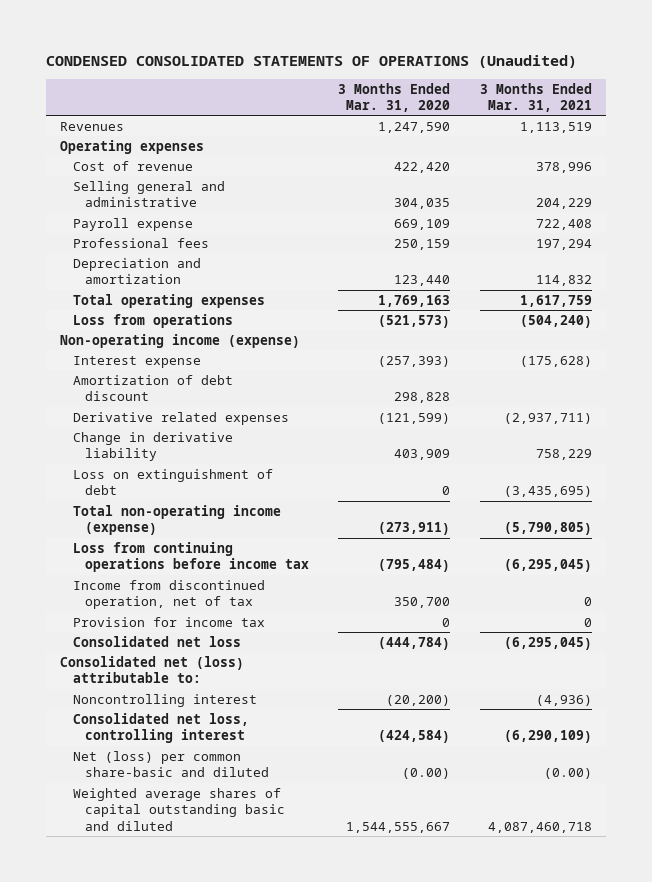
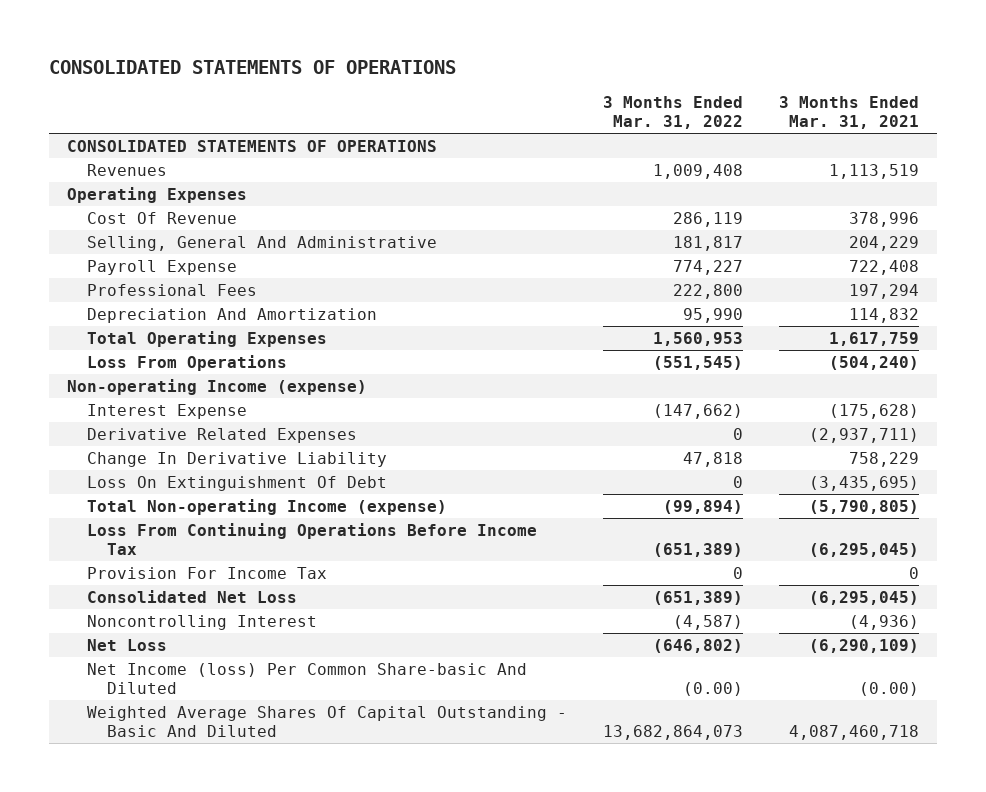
- CONDENSED CONSOLIDATED STATEMENTS OF OPERATIONS (Unaudited)
+ CONSOLIDATED STATEMENTS OF OPERATIONS
- | 3 Months Ended Mar. 31, 2020 | 3 Months Ended Mar. 31, 2021
+ | 3 Months Ended Mar. 31, 2022 | 3 Months Ended Mar. 31, 2021
+ CONSOLIDATED STATEMENTS OF OPERATIONS
- Operating expenses
- Cost of revenue | 422,420 | 378,996
- Selling general and administrative | 304,035 | 204,229
- Payroll expense | 669,109 | 722,408
- Professional fees | 250,159 | 197,294
- Depreciation and amortization | 123,440 | 114,832
- Total operating expenses | 1,769,163 | 1,617,759
- Loss from operations | (521,573) | (504,240)
- Non-operating income (expense)
- Interest expense | (257,393) | (175,628)
- Amortization of debt discount | 298,828 |
- Derivative related expenses | (121,599) | (2,937,711)
- Change in derivative liability | 403,909 | 758,229
- Loss on extinguishment of debt | 0 | (3,435,695)
- Total non-operating income (expense) | (273,911) | (5,790,805)
- Loss from continuing operations before income tax | (795,484) | (6,295,045)
- Income from discontinued operation, net of tax | 350,700 | 0
- Provision for income tax | 0 | 0
- Consolidated net loss | (444,784) | (6,295,045)
- Consolidated net (loss) attributable to:
- Noncontrolling interest | (20,200) | (4,936)
- Consolidated net loss, controlling interest | (424,584) | (6,290,109)
- Net (loss) per common share-basic and diluted | (0.00) | (0.00)
- Weighted average shares of capital outstanding basic and diluted | 1,544,555,667 | 4,087,460,718
+ Operating Expenses
+ Cost Of Revenue | 286,119 | 378,996
+ Selling, General And Administrative | 181,817 | 204,229
+ Payroll Expense | 774,227 | 722,408
+ Professional Fees | 222,800 | 197,294
+ Depreciation And Amortization | 95,990 | 114,832
+ Total Operating Expenses | 1,560,953 | 1,617,759
+ Loss From Operations | (551,545) | (504,240)
+ Non-operating Income (expense)
+ Interest Expense | (147,662) | (175,628)
+ Derivative Related Expenses | 0 | (2,937,711)
+ Change In Derivative Liability | 47,818 | 758,229
+ Loss On Extinguishment Of Debt | 0 | (3,435,695)
+ Total Non-operating Income (expense) | (99,894) | (5,790,805)
+ Loss From Continuing Operations Before Income Tax | (651,389) | (6,295,045)
+ Provision For Income Tax | 0 | 0
+ Consolidated Net Loss | (651,389) | (6,295,045)
+ Noncontrolling Interest | (4,587) | (4,936)
+ Net Loss | (646,802) | (6,290,109)
+ Net Income (loss) Per Common Share-basic And Diluted | (0.00) | (0.00)
+ Weighted Average Shares Of Capital Outstanding - Basic And Diluted | 13,682,864,073 | 4,087,460,718

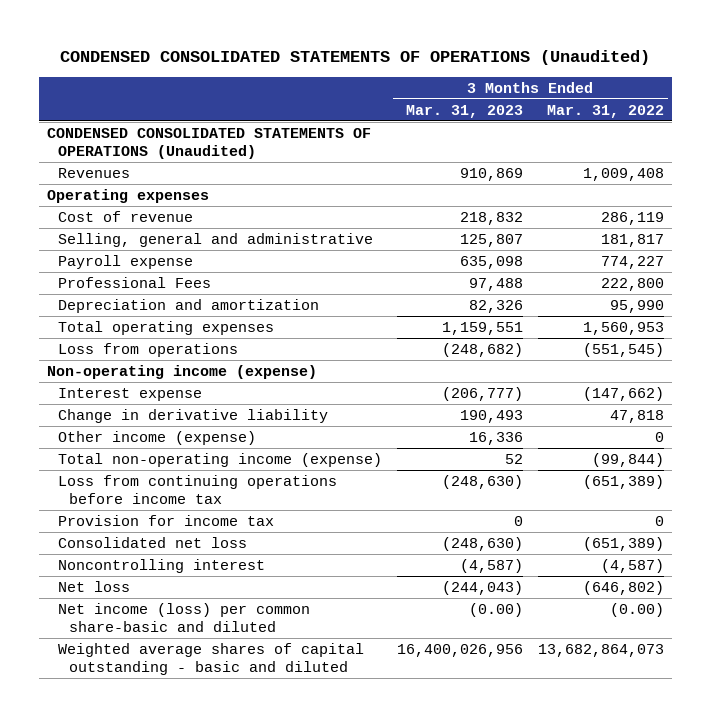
- CONSOLIDATED STATEMENTS OF OPERATIONS
+ CONDENSED CONSOLIDATED STATEMENTS OF OPERATIONS (Unaudited)
- | 3 Months Ended Mar. 31, 2022 | 3 Months Ended Mar. 31, 2021
+ | 3 Months Ended Mar. 31, 2023 | 3 Months Ended Mar. 31, 2022
- CONSOLIDATED STATEMENTS OF OPERATIONS
+ CONDENSED CONSOLIDATED STATEMENTS OF OPERATIONS (Unaudited)
- Operating Expenses
- Cost Of Revenue | 286,119 | 378,996
- Selling, General And Administrative | 181,817 | 204,229
- Payroll Expense | 774,227 | 722,408
+ Operating expenses
+ Cost of revenue | 218,832 | 286,119
+ Selling, general and administrative | 125,807 | 181,817
+ Payroll expense | 635,098 | 774,227
- Depreciation And Amortization | 95,990 | 114,832
- Total Operating Expenses | 1,560,953 | 1,617,759
- Loss From Operations | (551,545) | (504,240)
- Non-operating Income (expense)
- Interest Expense | (147,662) | (175,628)
- Derivative Related Expenses | 0 | (2,937,711)
- Change In Derivative Liability | 47,818 | 758,229
- Loss On Extinguishment Of Debt | 0 | (3,435,695)
- Total Non-operating Income (expense) | (99,894) | (5,790,805)
- Loss From Continuing Operations Before Income Tax | (651,389) | (6,295,045)
- Provision For Income Tax | 0 | 0
- Consolidated Net Loss | (651,389) | (6,295,045)
- Noncontrolling Interest | (4,587) | (4,936)
- Net Loss | (646,802) | (6,290,109)
- Net Income (loss) Per Common Share-basic And Diluted | (0.00) | (0.00)
- Weighted Average Shares Of Capital Outstanding - Basic And Diluted | 13,682,864,073 | 4,087,460,718
+ Depreciation and amortization | 82,326 | 95,990
+ Total operating expenses | 1,159,551 | 1,560,953
+ Loss from operations | (248,682) | (551,545)
+ Non-operating income (expense)
+ Interest expense | (206,777) | (147,662)
+ Change in derivative liability | 190,493 | 47,818
+ Other income (expense) | 16,336 | 0
+ Total non-operating income (expense) | 52 | (99,844)
+ Loss from continuing operations before income tax | (248,630) | (651,389)
+ Provision for income tax | 0 | 0
+ Consolidated net loss | (248,630) | (651,389)
+ Noncontrolling interest | (4,587) | (4,587)
+ Net loss | (244,043) | (646,802)
+ Net income (loss) per common share-basic and diluted | (0.00) | (0.00)
+ Weighted average shares of capital outstanding - basic and diluted | 16,400,026,956 | 13,682,864,073

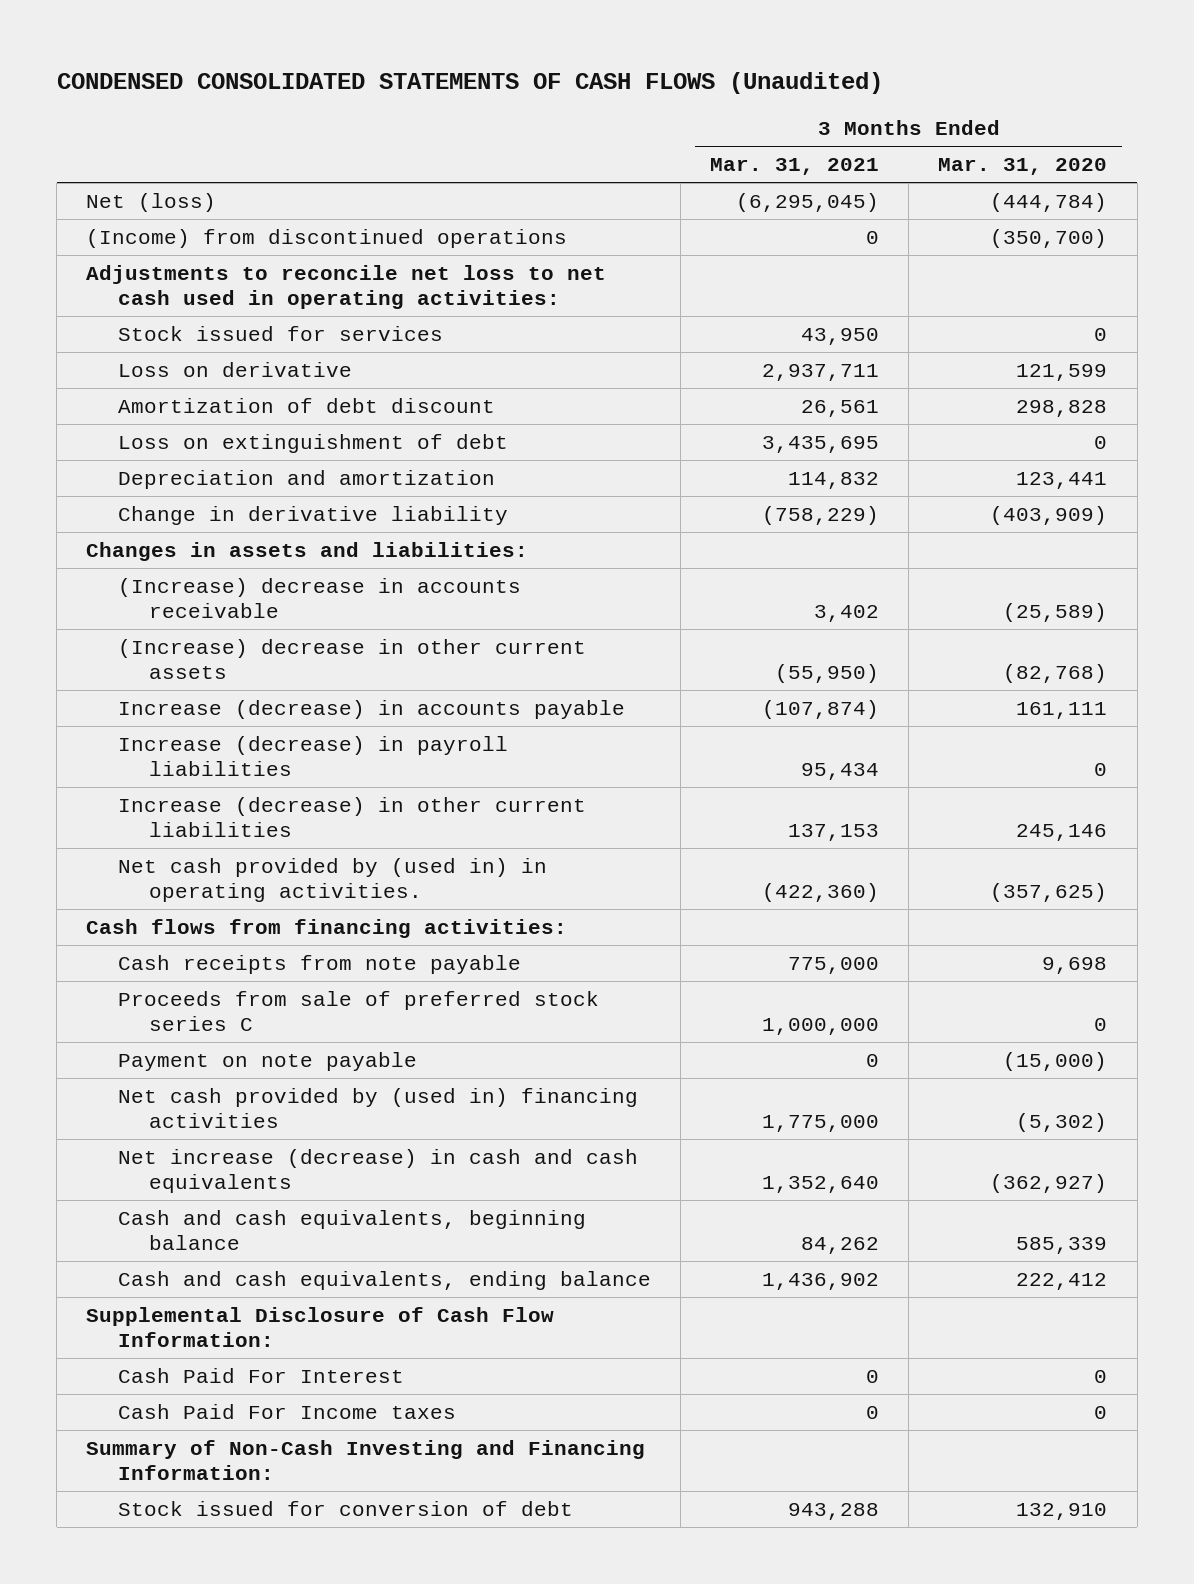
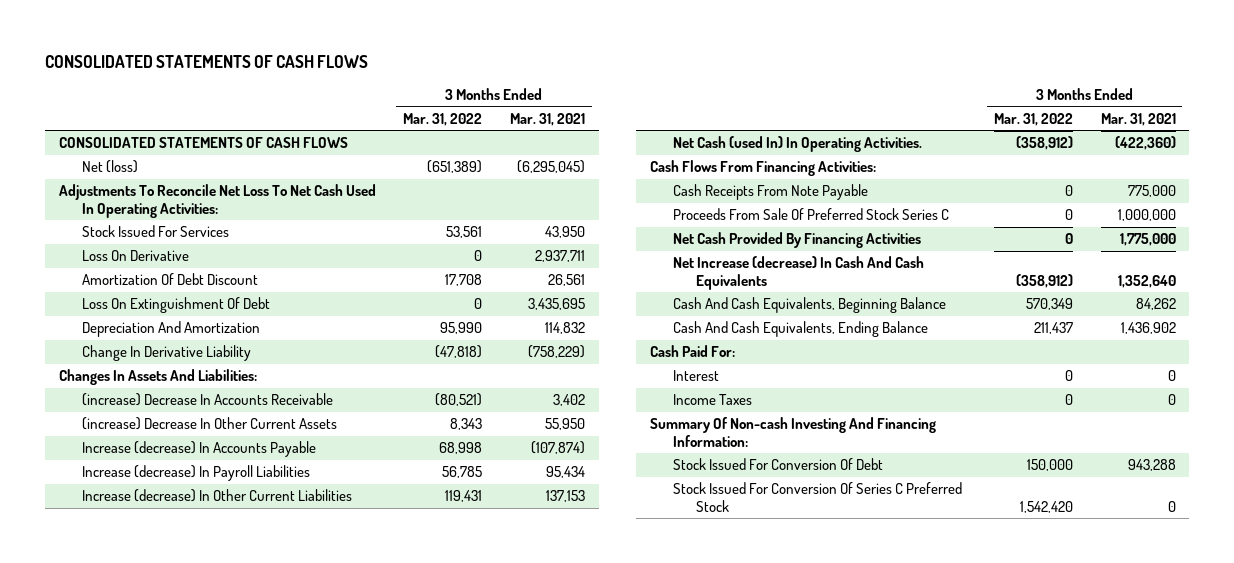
- CONDENSED CONSOLIDATED STATEMENTS OF CASH FLOWS (Unaudited)
+ CONSOLIDATED STATEMENTS OF CASH FLOWS
- | 3 Months Ended Mar. 31, 2021 | 3 Months Ended Mar. 31, 2020
+ | 3 Months Ended Mar. 31, 2022 | 3 Months Ended Mar. 31, 2021
+ CONSOLIDATED STATEMENTS OF CASH FLOWS
- (Income) from discontinued operations | 0 | (350,700)
- Adjustments to reconcile net loss to net cash used in operating activities:
- Stock issued for services | 43,950 | 0
- Loss on derivative | 2,937,711 | 121,599
- Amortization of debt discount | 26,561 | 298,828
- Loss on extinguishment of debt | 3,435,695 | 0
- Depreciation and amortization | 114,832 | 123,441
- Change in derivative liability | (758,229) | (403,909)
- Changes in assets and liabilities:
- (Increase) decrease in accounts receivable | 3,402 | (25,589)
- (Increase) decrease in other current assets | (55,950) | (82,768)
- Increase (decrease) in accounts payable | (107,874) | 161,111
- Increase (decrease) in payroll liabilities | 95,434 | 0
- Increase (decrease) in other current liabilities | 137,153 | 245,146
- Net cash provided by (used in) in operating activities. | (422,360) | (357,625)
- Cash flows from financing activities:
- Cash receipts from note payable | 775,000 | 9,698
- Proceeds from sale of preferred stock series C | 1,000,000 | 0
- Payment on note payable | 0 | (15,000)
- Net cash provided by (used in) financing activities | 1,775,000 | (5,302)
- Net increase (decrease) in cash and cash equivalents | 1,352,640 | (362,927)
- Cash and cash equivalents, beginning balance | 84,262 | 585,339
- Cash and cash equivalents, ending balance | 1,436,902 | 222,412
- Supplemental Disclosure of Cash Flow Information:
- Cash Paid For Interest | 0 | 0
- Cash Paid For Income taxes | 0 | 0
- Summary of Non-Cash Investing and Financing Information:
- Stock issued for conversion of debt | 943,288 | 132,910
+ Adjustments To Reconcile Net Loss To Net Cash Used In Operating Activities:
+ Stock Issued For Services | 53,561 | 43,950
+ Loss On Derivative | 0 | 2,937,711
+ Amortization Of Debt Discount | 17,708 | 26,561
+ Loss On Extinguishment Of Debt | 0 | 3,435,695
+ Depreciation And Amortization | 95,990 | 114,832
+ Change In Derivative Liability | (47,818) | (758,229)
+ Changes In Assets And Liabilities:
+ (increase) Decrease In Accounts Receivable | (80,521) | 3,402
+ (increase) Decrease In Other Current Assets | 8,343 | 55,950
+ Increase (decrease) In Accounts Payable | 68,998 | (107,874)
+ Increase (decrease) In Payroll Liabilities | 56,785 | 95,434
+ Increase (decrease) In Other Current Liabilities | 119,431 | 137,153
+ Net Cash (used In) In Operating Activities. | (358,912) | (422,360)
+ Cash Flows From Financing Activities:
+ Cash Receipts From Note Payable | 0 | 775,000
+ Proceeds From Sale Of Preferred Stock Series C | 0 | 1,000,000
+ Net Cash Provided By Financing Activities | 0 | 1,775,000
+ Net Increase (decrease) In Cash And Cash Equivalents | (358,912) | 1,352,640
+ Cash And Cash Equivalents, Beginning Balance | 570,349 | 84,262
+ Cash And Cash Equivalents, Ending Balance | 211,437 | 1,436,902
+ Cash Paid For:
+ Interest | 0 | 0
+ Income Taxes | 0 | 0
+ Summary Of Non-cash Investing And Financing Information:
+ Stock Issued For Conversion Of Debt | 150,000 | 943,288
+ Stock Issued For Conversion Of Series C Preferred Stock | 1,542,420 | 0

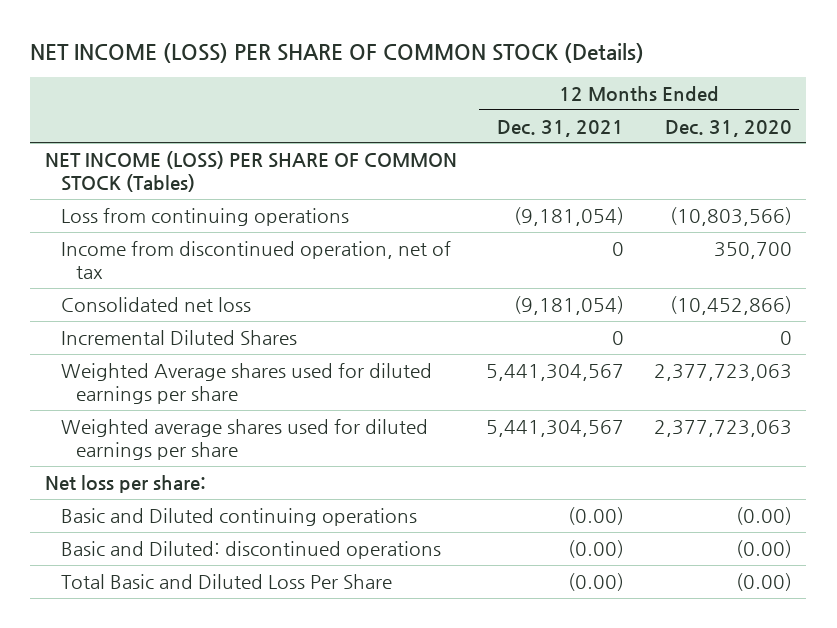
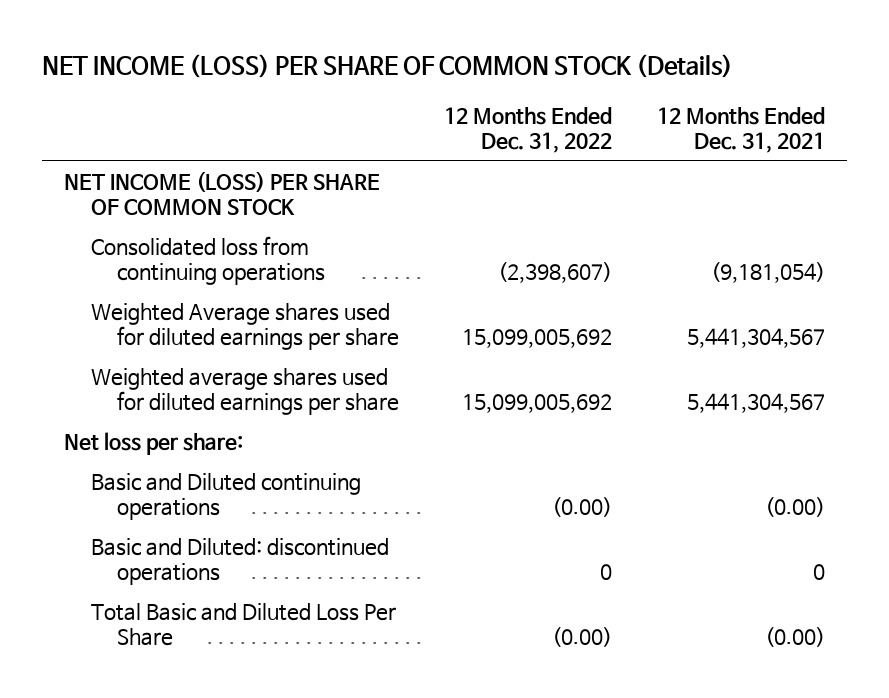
- | 12 Months Ended Dec. 31, 2021 | 12 Months Ended Dec. 31, 2020
+ | 12 Months Ended Dec. 31, 2022 | 12 Months Ended Dec. 31, 2021
- NET INCOME (LOSS) PER SHARE OF COMMON STOCK (Tables)
- Loss from continuing operations | (9,181,054) | (10,803,566)
- Income from discontinued operation, net of tax | 0 | 350,700
- Consolidated net loss | (9,181,054) | (10,452,866)
- Incremental Diluted Shares | 0 | 0
+ NET INCOME (LOSS) PER SHARE OF COMMON STOCK
+ Consolidated loss from continuing operations | (2,398,607) | (9,181,054)
- Basic and Diluted: discontinued operations | (0.00) | (0.00)
+ Basic and Diluted: discontinued operations | 0 | 0

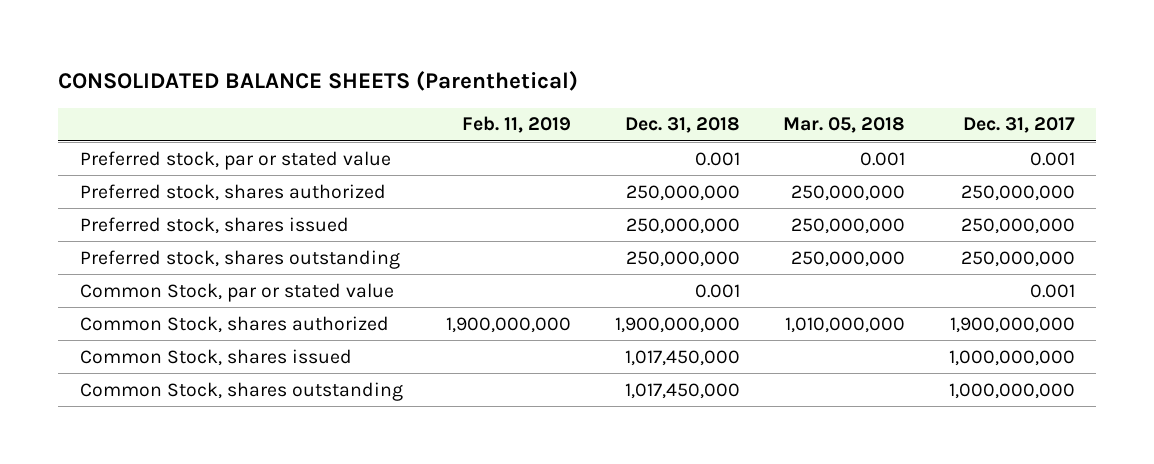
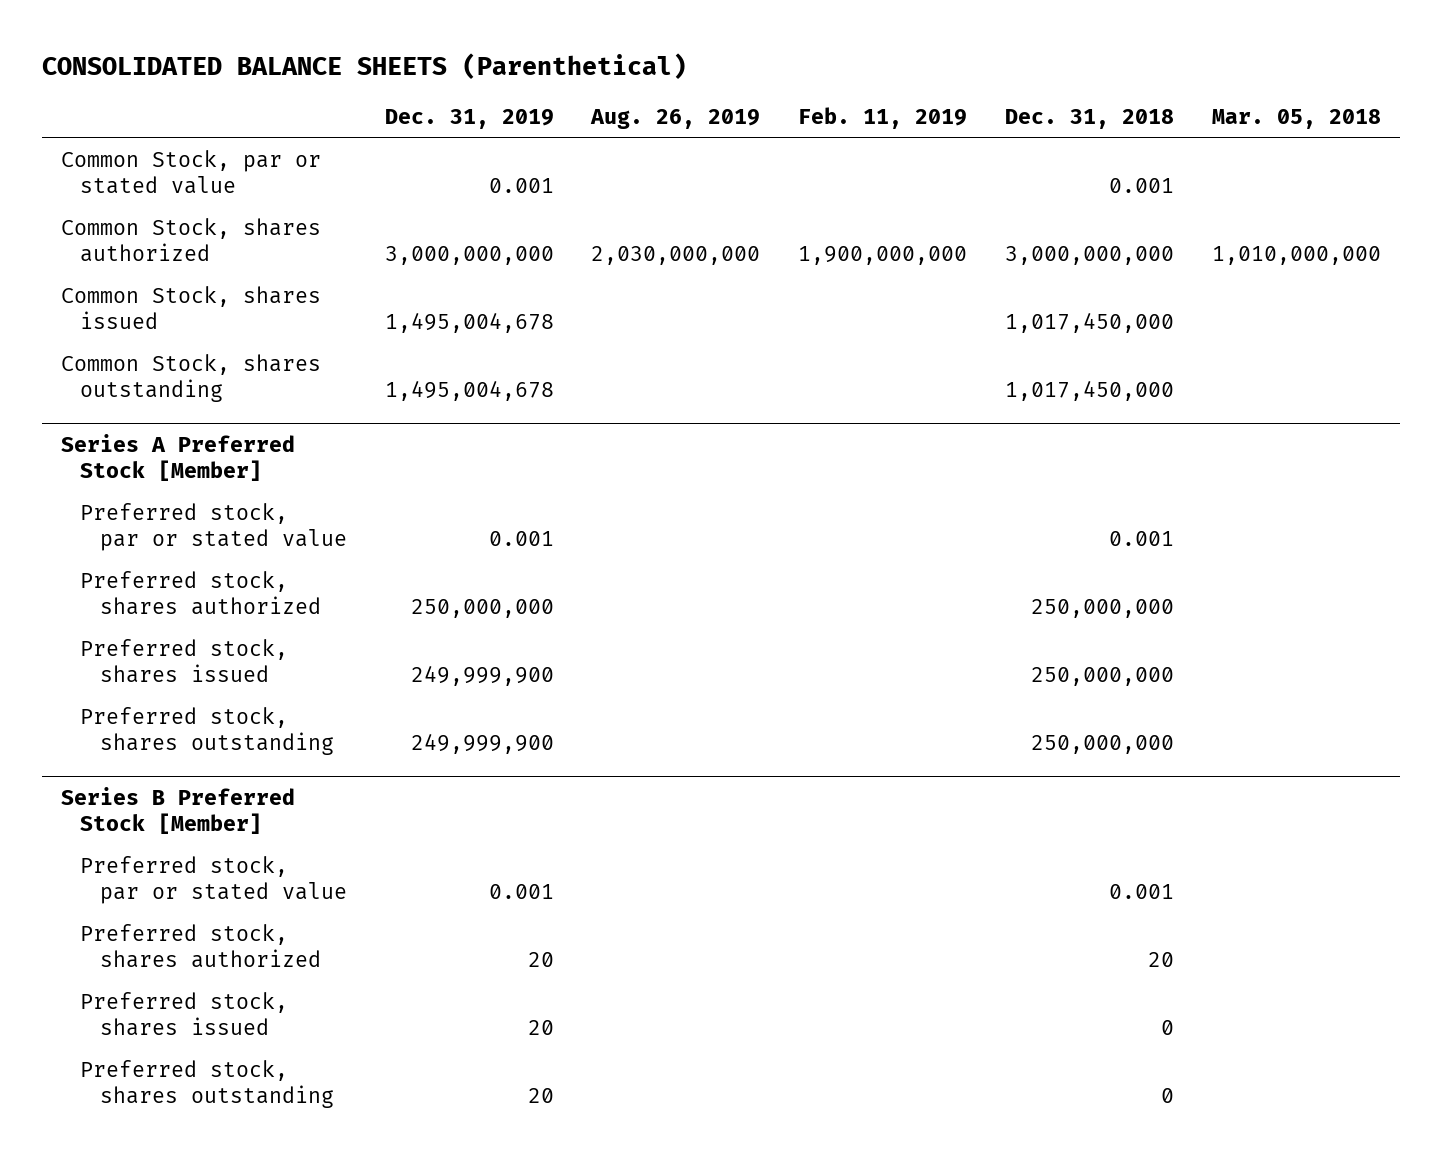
- | Feb. 11, 2019 | Dec. 31, 2018 | Mar. 05, 2018 | Dec. 31, 2017
+ | Dec. 31, 2019 | Aug. 26, 2019 | Feb. 11, 2019 | Dec. 31, 2018 | Mar. 05, 2018
- Preferred stock, par or stated value | | 0.001 | 0.001 | 0.001
- Preferred stock, shares authorized | | 250,000,000 | 250,000,000 | 250,000,000
- Preferred stock, shares issued | | 250,000,000 | 250,000,000 | 250,000,000
- Preferred stock, shares outstanding | | 250,000,000 | 250,000,000 | 250,000,000
- Common Stock, shares authorized | 1,900,000,000 | 1,900,000,000 | 1,010,000,000 | 1,900,000,000
+ Common Stock, shares authorized | 3,000,000,000 | 2,030,000,000 | 1,900,000,000 | 3,000,000,000 | 1,010,000,000
+ Series A Preferred Stock [Member]
+ Preferred stock, par or stated value | 0.001 | | | 0.001 |
+ Preferred stock, shares authorized | 250,000,000 | | | 250,000,000 |
+ Preferred stock, shares issued | 249,999,900 | | | 250,000,000 |
+ Preferred stock, shares outstanding | 249,999,900 | | | 250,000,000 |
+ Series B Preferred Stock [Member]
+ Preferred stock, par or stated value | 0.001 | | | 0.001 |
+ Preferred stock, shares authorized | 20 | | | 20 |
+ Preferred stock, shares issued | 20 | | | 0 |
+ Preferred stock, shares outstanding | 20 | | | 0 |

